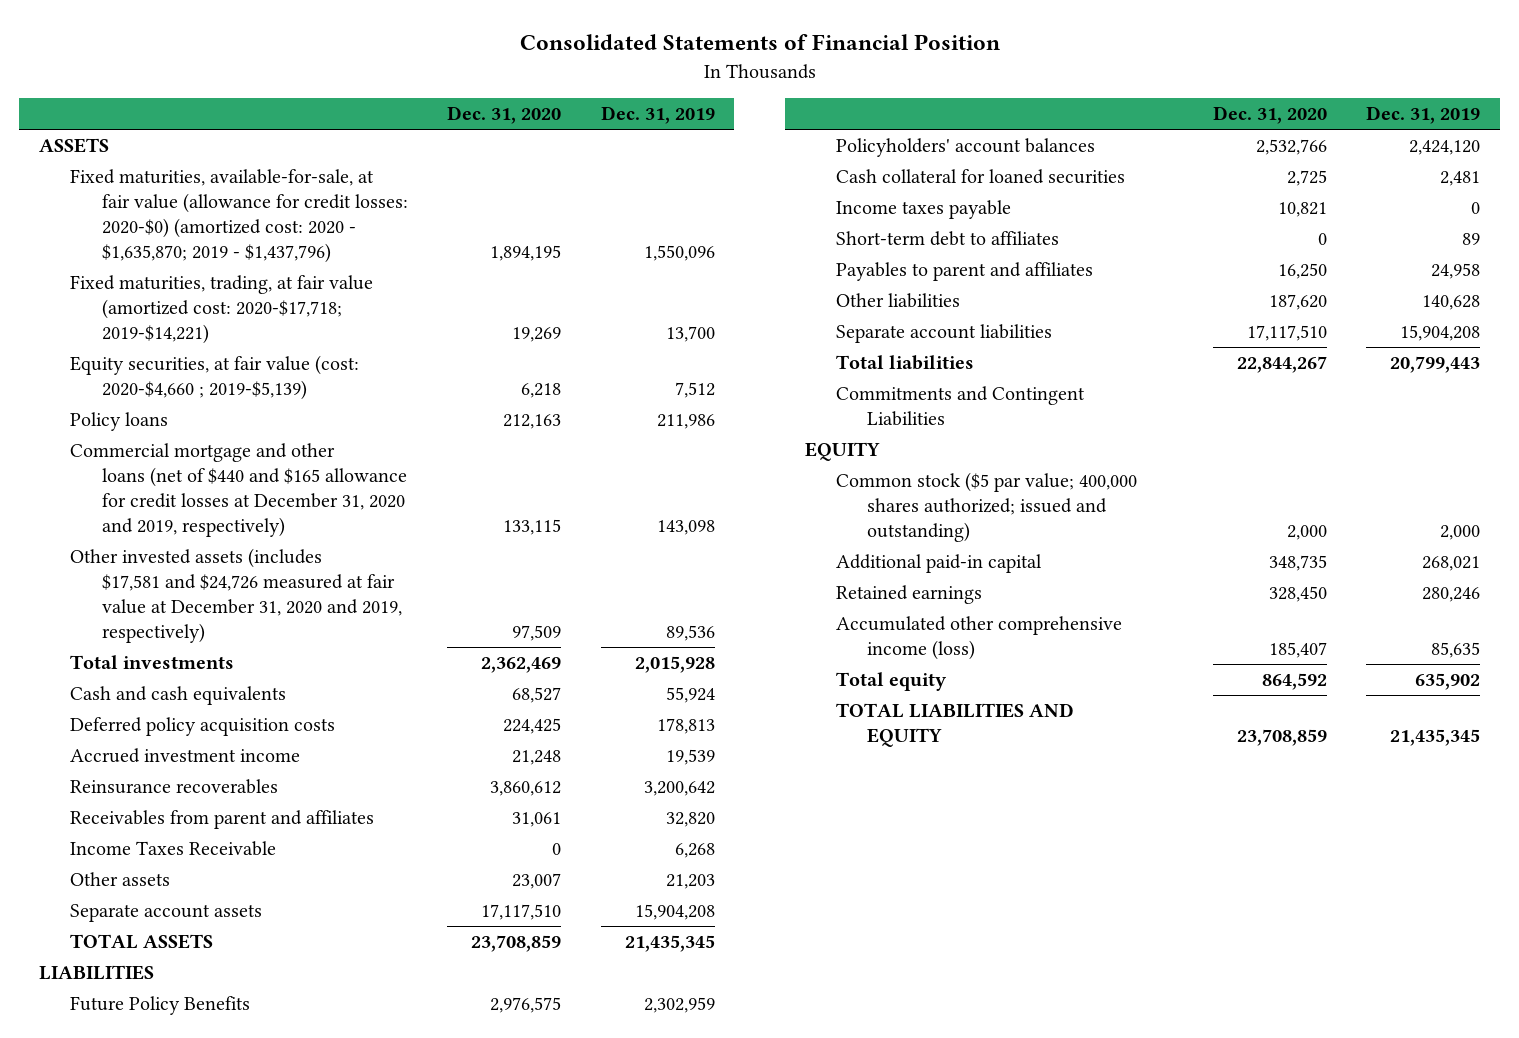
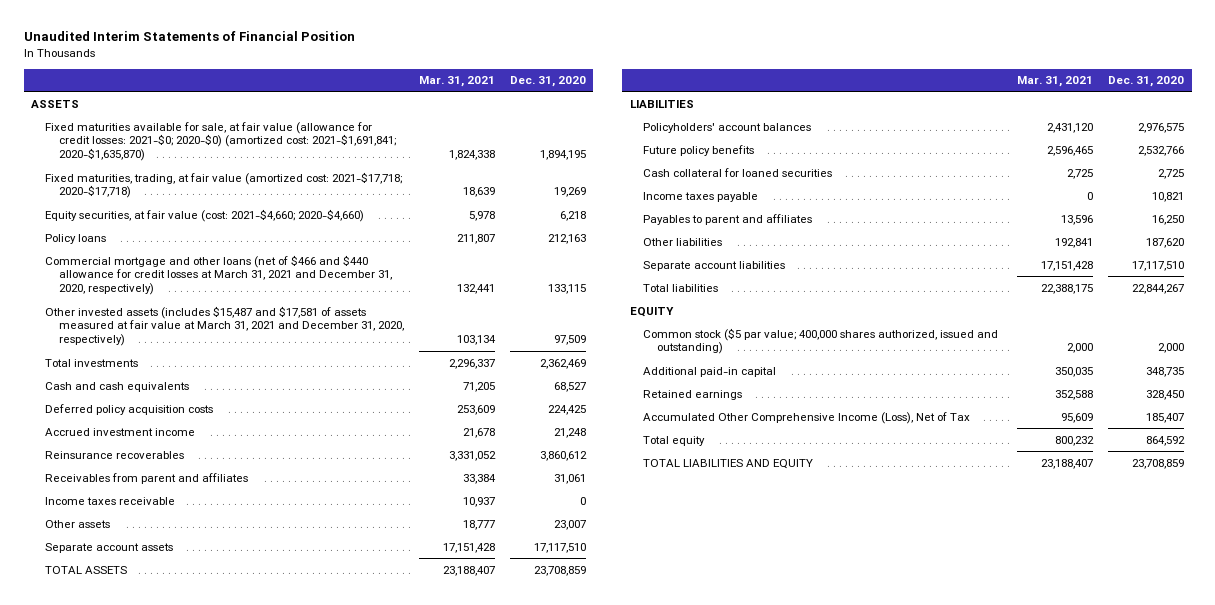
- Consolidated Statements of Financial Position
+ Unaudited Interim Statements of Financial Position
- | Dec. 31, 2020 | Dec. 31, 2019
+ | Mar. 31, 2021 | Dec. 31, 2020
- Fixed maturities, available-for-sale, at fair value (allowance for credit losses: 2020-$0) (amortized cost: 2020 - $1,635,870; 2019 - $1,437,796) | 1,894,195 | 1,550,096
- Fixed maturities, trading, at fair value (amortized cost: 2020-$17,718; 2019-$14,221) | 19,269 | 13,700
- Equity securities, at fair value (cost: 2020-$4,660 ; 2019-$5,139) | 6,218 | 7,512
+ Fixed maturities available for sale, at fair value (allowance for credit losses: 2021-$0; 2020-$0) (amortized cost: 2021-$1,691,841; 2020-$1,635,870) | 1,824,338 | 1,894,195
+ Fixed maturities, trading, at fair value (amortized cost: 2021-$17,718; 2020-$17,718) | 18,639 | 19,269
+ Equity securities, at fair value (cost: 2021-$4,660; 2020-$4,660) | 5,978 | 6,218
- Commercial mortgage and other loans (net of $440 and $165 allowance for credit losses at December 31, 2020 and 2019, respectively) | 133,115 | 143,098
- Other invested assets (includes $17,581 and $24,726 measured at fair value at December 31, 2020 and 2019, respectively) | 97,509 | 89,536
+ Commercial mortgage and other loans (net of $466 and $440 allowance for credit losses at March 31, 2021 and December 31, 2020, respectively) | 132,441 | 133,115
+ Other invested assets (includes $15,487 and $17,581 of assets measured at fair value at March 31, 2021 and December 31, 2020, respectively) | 103,134 | 97,509
- Income Taxes Receivable | 0 | 6,268
+ Income taxes receivable | 10,937 | 0
- Future Policy Benefits | 2,976,575 | 2,302,959
- Policyholders' account balances | 2,532,766 | 2,424,120
+ Policyholders' account balances | 2,431,120 | 2,976,575
+ Future policy benefits | 2,596,465 | 2,532,766
- Short-term debt to affiliates | 0 | 89
- Commitments and Contingent Liabilities
- Common stock ($5 par value; 400,000 shares authorized; issued and outstanding) | 2,000 | 2,000
+ Common stock ($5 par value; 400,000 shares authorized, issued and outstanding) | 2,000 | 2,000
- Accumulated other comprehensive income (loss) | 185,407 | 85,635
+ Accumulated Other Comprehensive Income (Loss), Net of Tax | 95,609 | 185,407

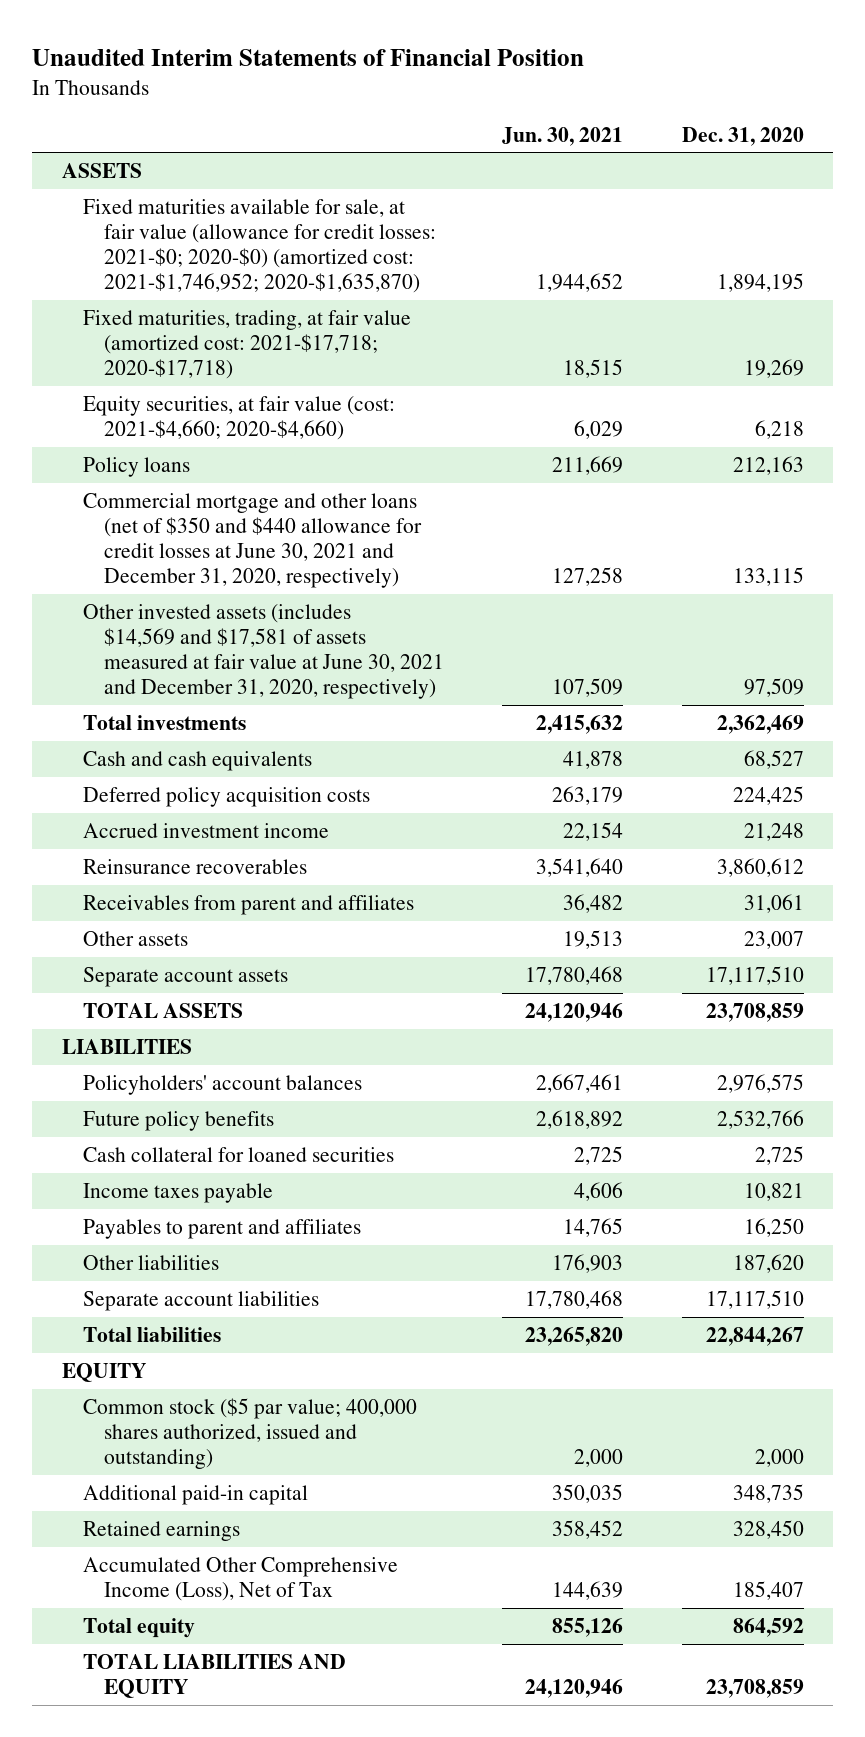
- | Mar. 31, 2021 | Dec. 31, 2020
+ | Jun. 30, 2021 | Dec. 31, 2020
- Fixed maturities available for sale, at fair value (allowance for credit losses: 2021-$0; 2020-$0) (amortized cost: 2021-$1,691,841; 2020-$1,635,870) | 1,824,338 | 1,894,195
+ Fixed maturities available for sale, at fair value (allowance for credit losses: 2021-$0; 2020-$0) (amortized cost: 2021-$1,746,952; 2020-$1,635,870) | 1,944,652 | 1,894,195
- Commercial mortgage and other loans (net of $466 and $440 allowance for credit losses at March 31, 2021 and December 31, 2020, respectively) | 132,441 | 133,115
- Other invested assets (includes $15,487 and $17,581 of assets measured at fair value at March 31, 2021 and December 31, 2020, respectively) | 103,134 | 97,509
+ Commercial mortgage and other loans (net of $350 and $440 allowance for credit losses at June 30, 2021 and December 31, 2020, respectively) | 127,258 | 133,115
+ Other invested assets (includes $14,569 and $17,581 of assets measured at fair value at June 30, 2021 and December 31, 2020, respectively) | 107,509 | 97,509
- Income taxes receivable | 10,937 | 0

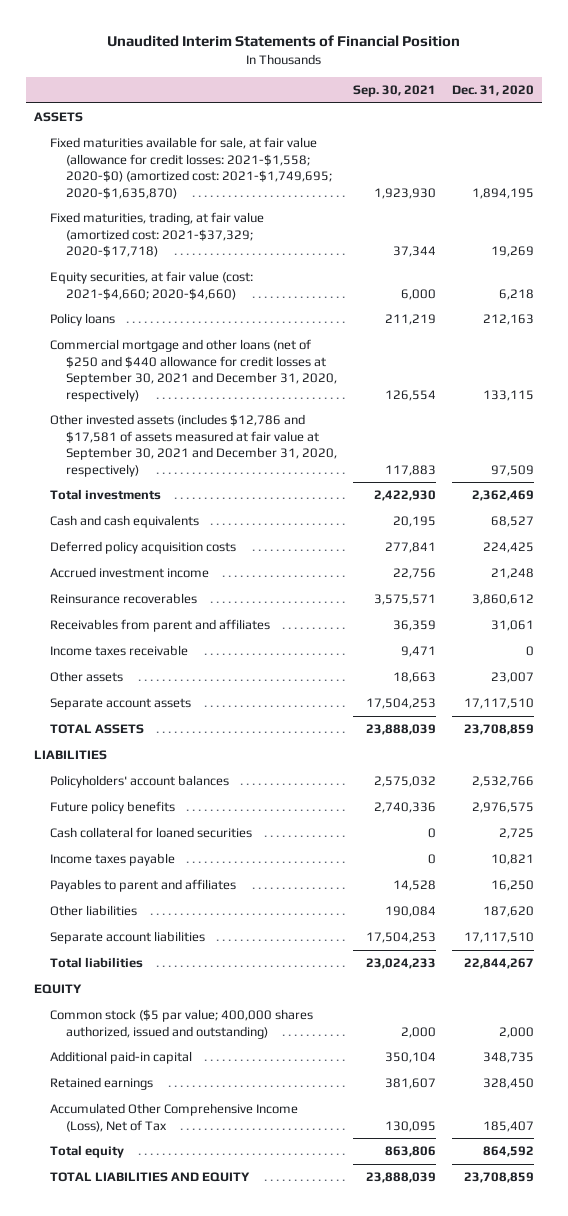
- | Jun. 30, 2021 | Dec. 31, 2020
+ | Sep. 30, 2021 | Dec. 31, 2020
- Fixed maturities available for sale, at fair value (allowance for credit losses: 2021-$0; 2020-$0) (amortized cost: 2021-$1,746,952; 2020-$1,635,870) | 1,944,652 | 1,894,195
- Fixed maturities, trading, at fair value (amortized cost: 2021-$17,718; 2020-$17,718) | 18,515 | 19,269
+ Fixed maturities available for sale, at fair value (allowance for credit losses: 2021-$1,558; 2020-$0) (amortized cost: 2021-$1,749,695; 2020-$1,635,870) | 1,923,930 | 1,894,195
+ Fixed maturities, trading, at fair value (amortized cost: 2021-$37,329; 2020-$17,718) | 37,344 | 19,269
- Commercial mortgage and other loans (net of $350 and $440 allowance for credit losses at June 30, 2021 and December 31, 2020, respectively) | 127,258 | 133,115
- Other invested assets (includes $14,569 and $17,581 of assets measured at fair value at June 30, 2021 and December 31, 2020, respectively) | 107,509 | 97,509
+ Commercial mortgage and other loans (net of $250 and $440 allowance for credit losses at September 30, 2021 and December 31, 2020, respectively) | 126,554 | 133,115
+ Other invested assets (includes $12,786 and $17,581 of assets measured at fair value at September 30, 2021 and December 31, 2020, respectively) | 117,883 | 97,509
+ Income taxes receivable | 9,471 | 0
- Policyholders' account balances | 2,667,461 | 2,976,575
- Future policy benefits | 2,618,892 | 2,532,766
+ Policyholders' account balances | 2,575,032 | 2,532,766
+ Future policy benefits | 2,740,336 | 2,976,575

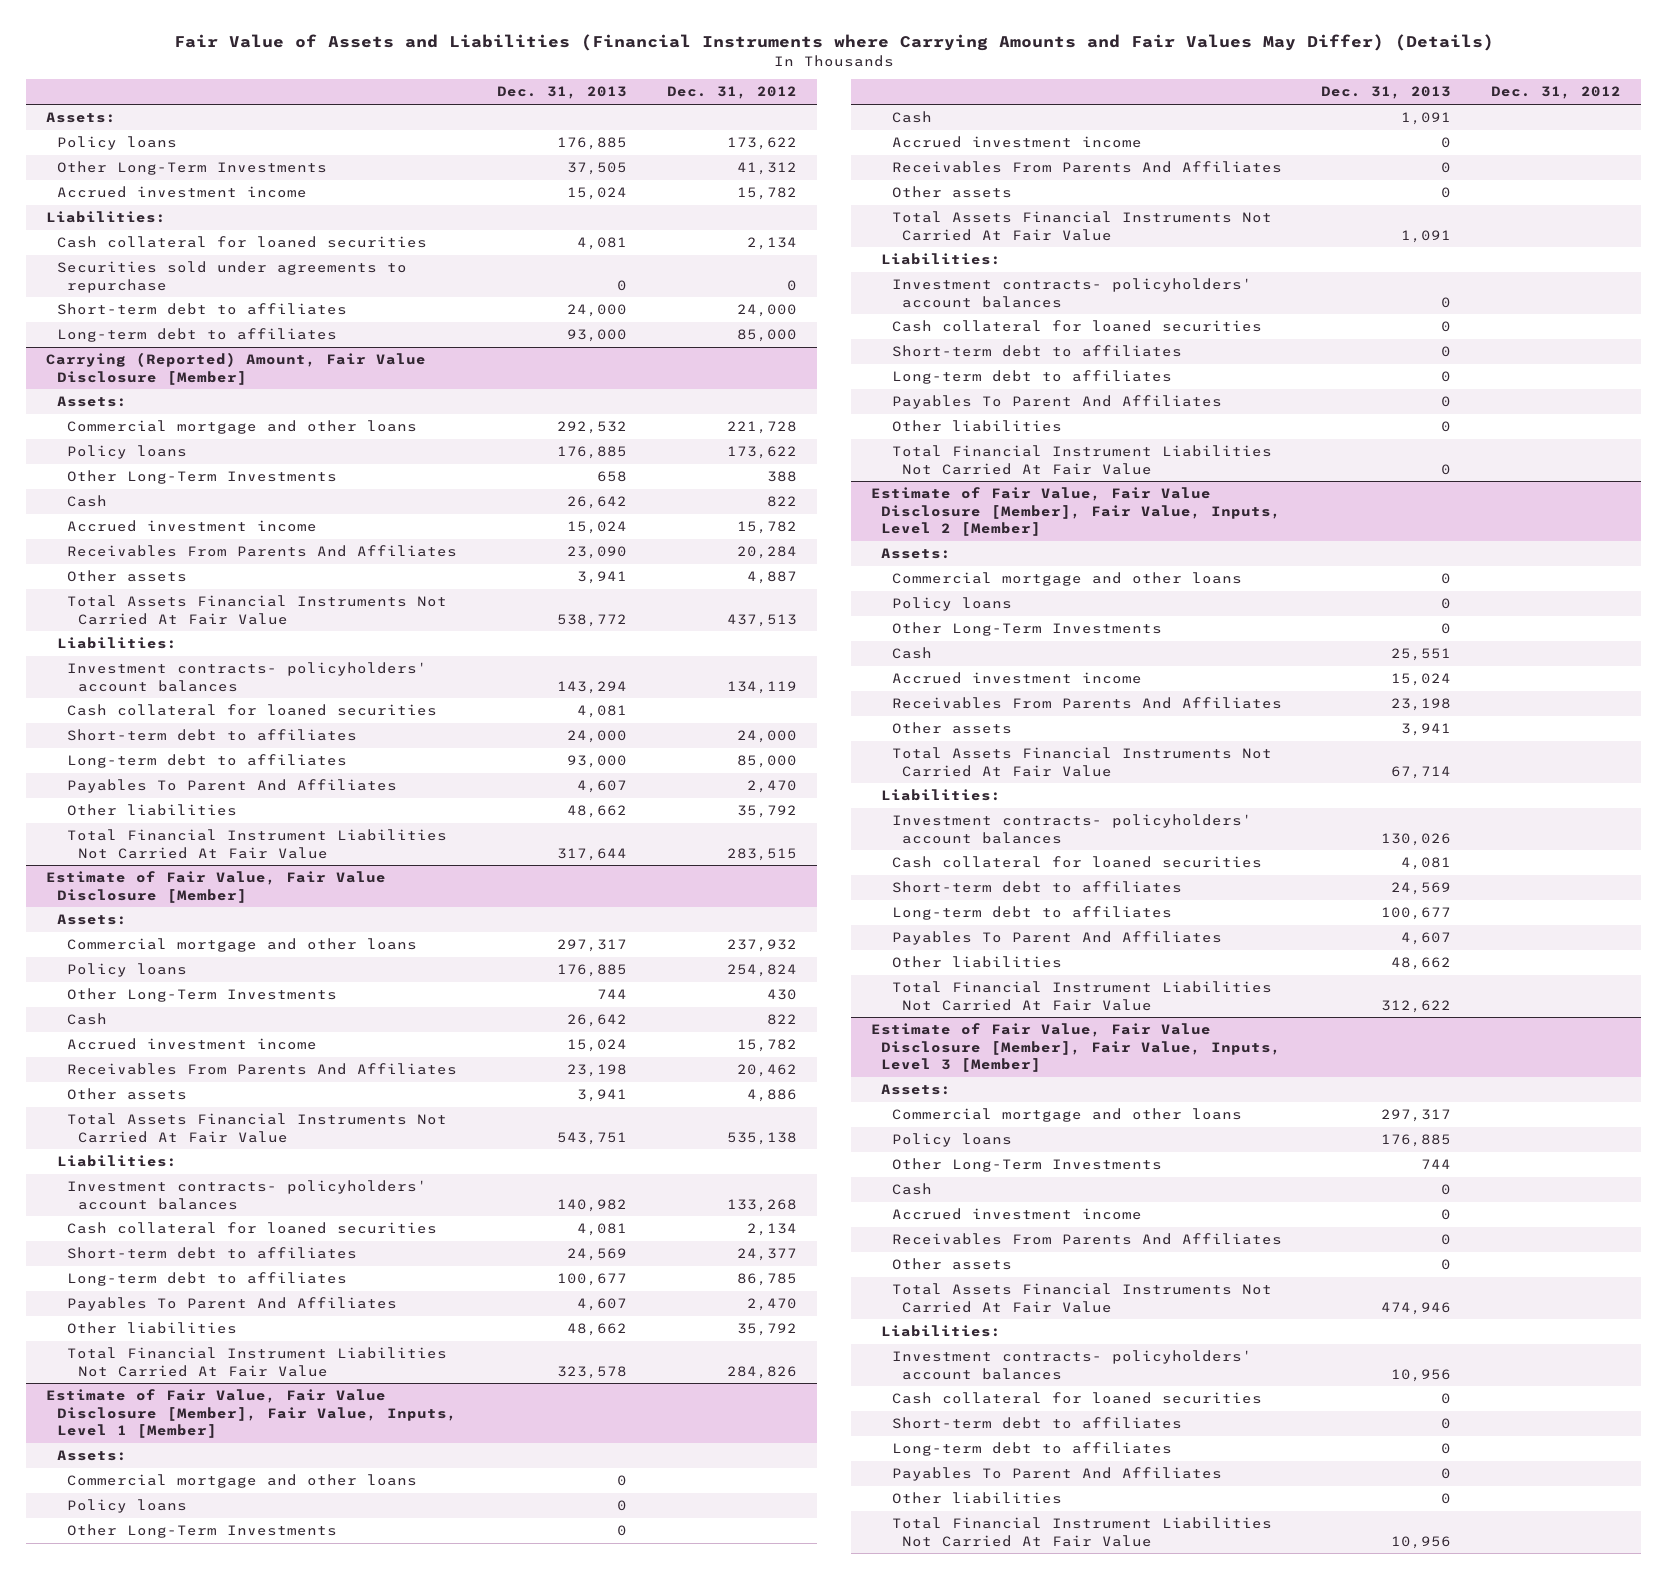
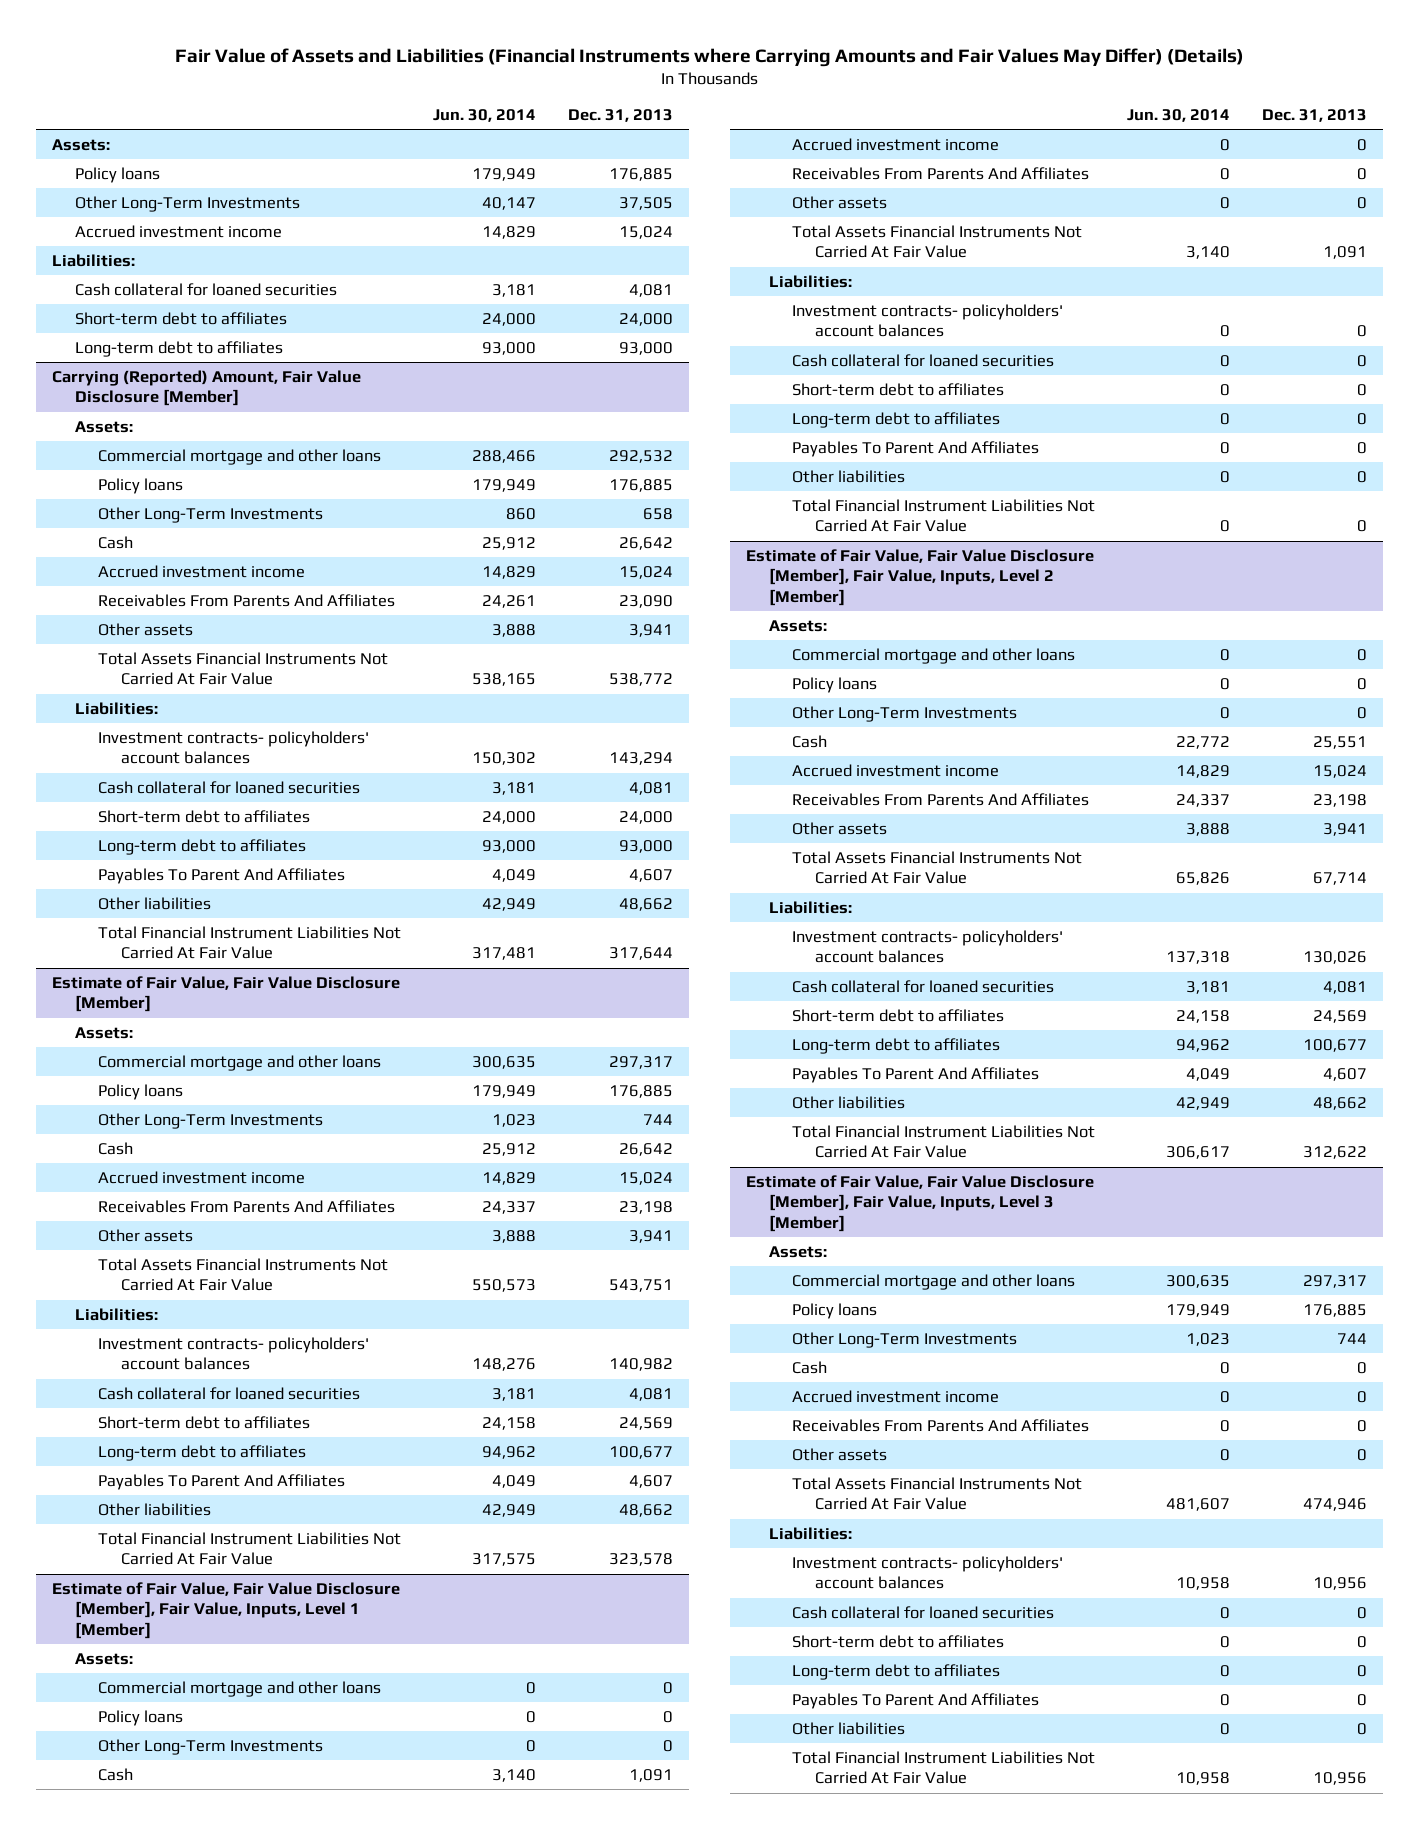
- | Dec. 31, 2013 | Dec. 31, 2012
+ | Jun. 30, 2014 | Dec. 31, 2013
- Securities sold under agreements to repurchase | 0 | 0

